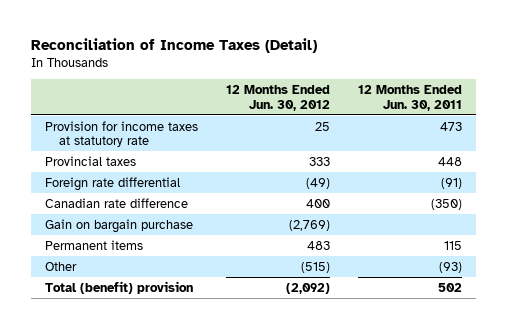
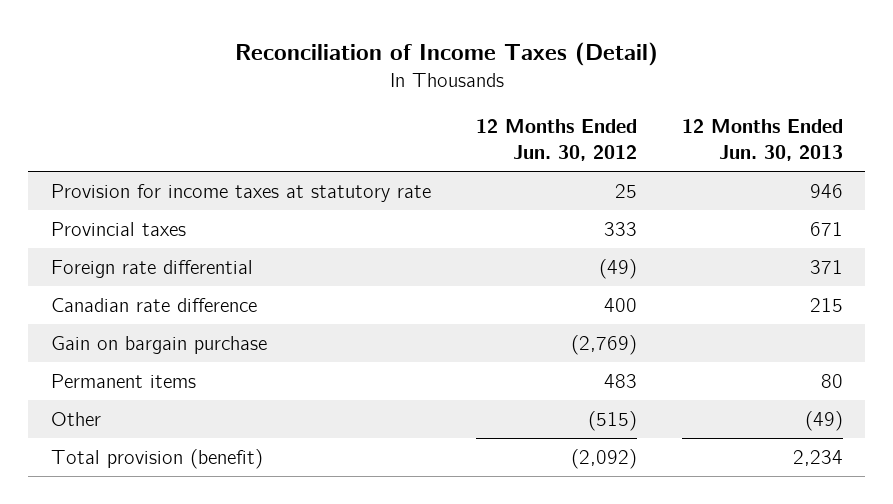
- | 12 Months Ended Jun. 30, 2012 | 12 Months Ended Jun. 30, 2011
+ | 12 Months Ended Jun. 30, 2012 | 12 Months Ended Jun. 30, 2013
- Total (benefit) provision | (2,092) | 502
+ Total provision (benefit) | (2,092) | 2,234

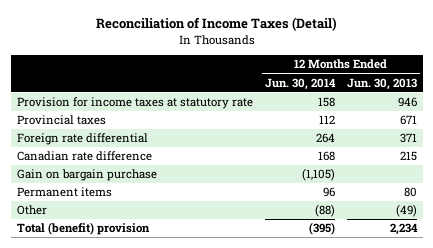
- | 12 Months Ended Jun. 30, 2012 | 12 Months Ended Jun. 30, 2013
+ | 12 Months Ended Jun. 30, 2014 | 12 Months Ended Jun. 30, 2013
- Total provision (benefit) | (2,092) | 2,234
+ Total (benefit) provision | (395) | 2,234

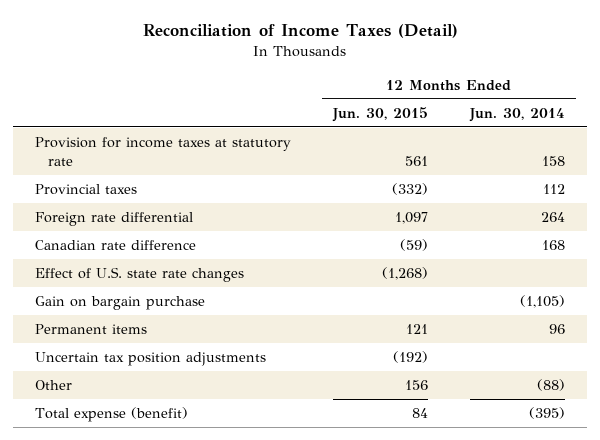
- | 12 Months Ended Jun. 30, 2014 | 12 Months Ended Jun. 30, 2013
+ | 12 Months Ended Jun. 30, 2015 | 12 Months Ended Jun. 30, 2014
+ Effect of U.S. state rate changes | (1,268) |
+ Uncertain tax position adjustments | (192) |
- Total (benefit) provision | (395) | 2,234
+ Total expense (benefit) | 84 | (395)

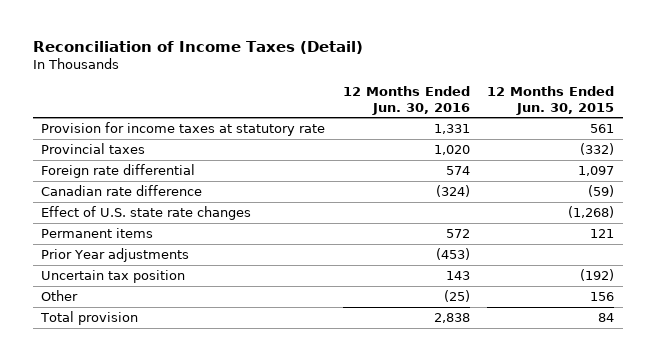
- | 12 Months Ended Jun. 30, 2015 | 12 Months Ended Jun. 30, 2014
+ | 12 Months Ended Jun. 30, 2016 | 12 Months Ended Jun. 30, 2015
- Gain on bargain purchase | | (1,105)
- Uncertain tax position adjustments | (192) |
+ Prior Year adjustments | (453) |
+ Uncertain tax position | 143 | (192)
- Total expense (benefit) | 84 | (395)
+ Total provision | 2,838 | 84

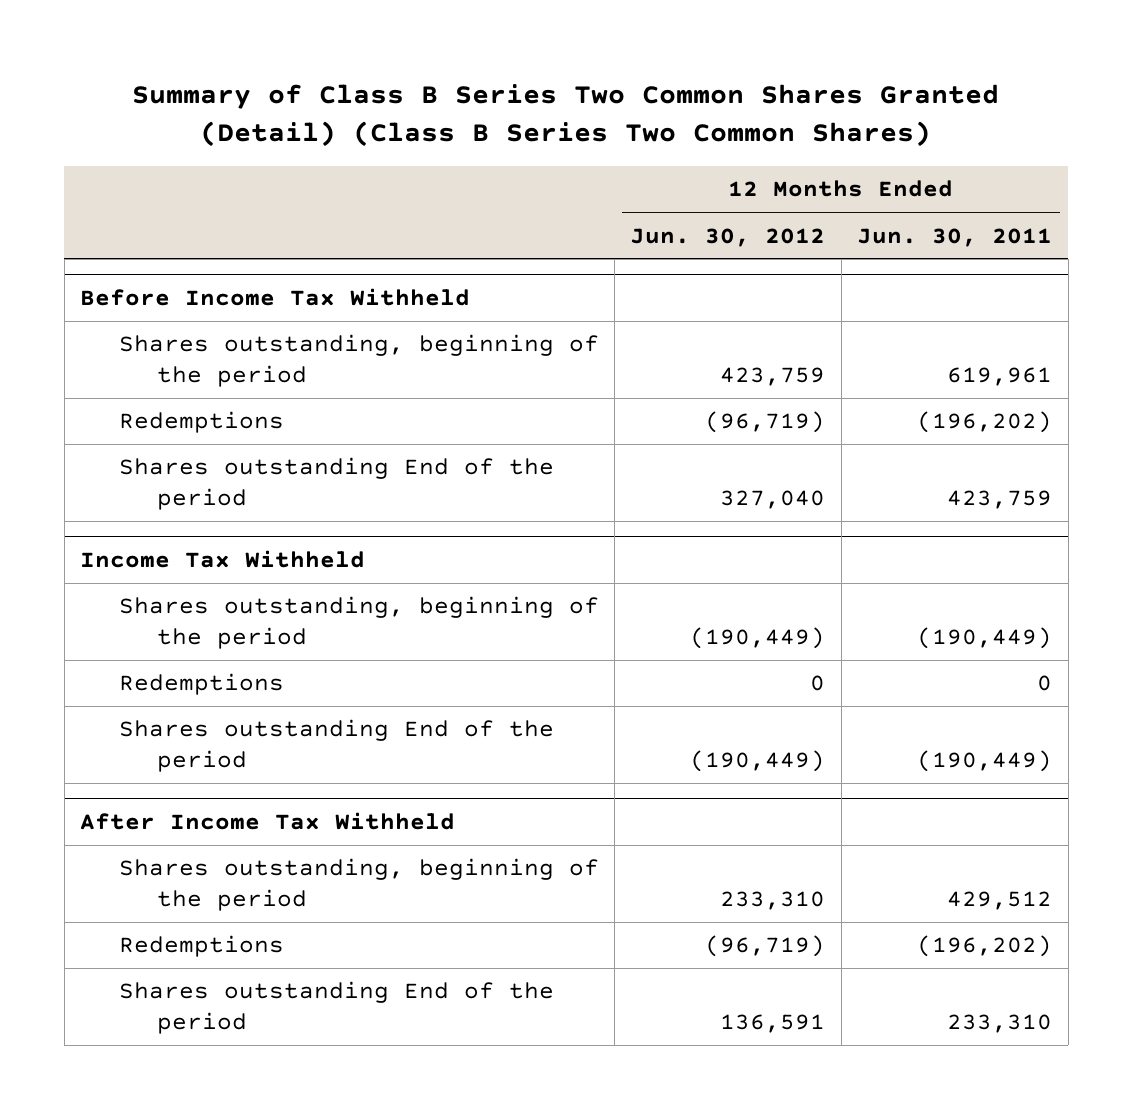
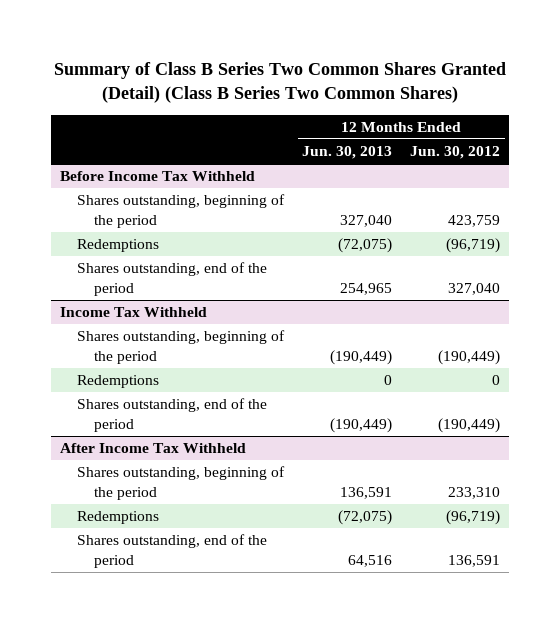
- | 12 Months Ended Jun. 30, 2012 | 12 Months Ended Jun. 30, 2011
+ | 12 Months Ended Jun. 30, 2013 | 12 Months Ended Jun. 30, 2012
@ Before Income Tax Withheld
- Shares outstanding End of the period | 327,040 | 423,759
+ Shares outstanding, end of the period | 254,965 | 327,040
@ Income Tax Withheld
- Shares outstanding End of the period | (190,449) | (190,449)
+ Shares outstanding, end of the period | (190,449) | (190,449)
@ After Income Tax Withheld
- Shares outstanding End of the period | 136,591 | 233,310
+ Shares outstanding, end of the period | 64,516 | 136,591

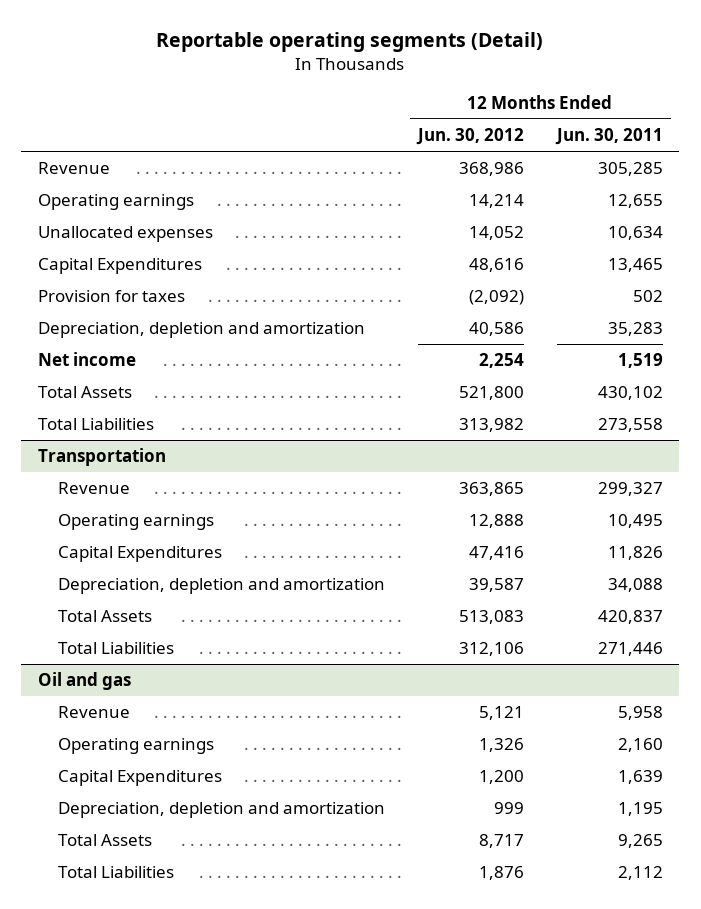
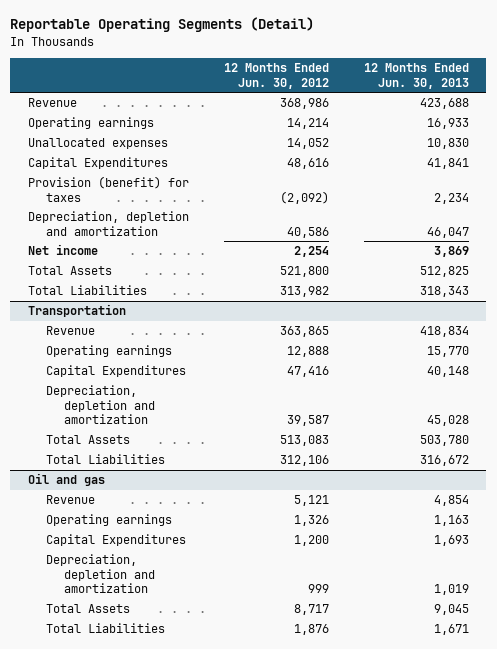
- Reportable operating segments (Detail)
+ Reportable Operating Segments (Detail)
- | 12 Months Ended Jun. 30, 2012 | 12 Months Ended Jun. 30, 2011
+ | 12 Months Ended Jun. 30, 2012 | 12 Months Ended Jun. 30, 2013
- Provision for taxes | (2,092) | 502
+ Provision (benefit) for taxes | (2,092) | 2,234

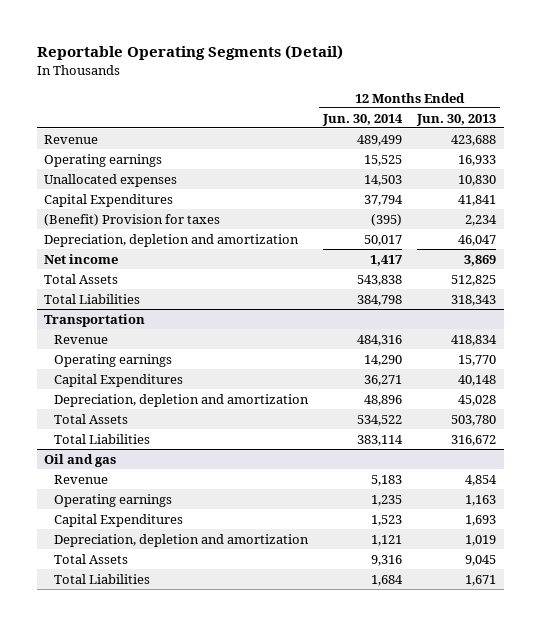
- | 12 Months Ended Jun. 30, 2012 | 12 Months Ended Jun. 30, 2013
+ | 12 Months Ended Jun. 30, 2014 | 12 Months Ended Jun. 30, 2013
- Provision (benefit) for taxes | (2,092) | 2,234
+ (Benefit) Provision for taxes | (395) | 2,234

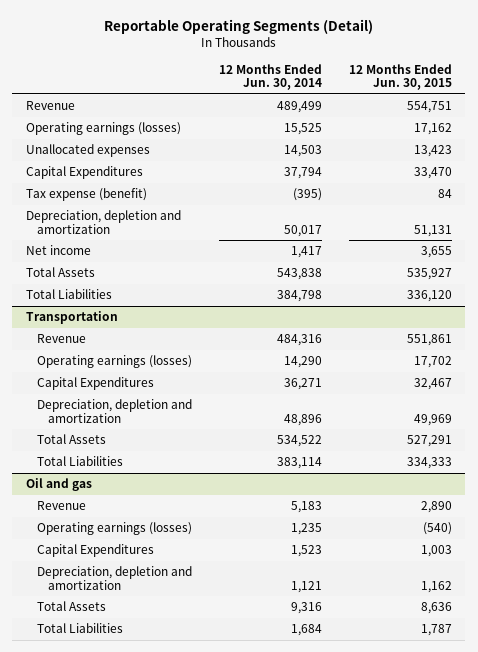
- | 12 Months Ended Jun. 30, 2014 | 12 Months Ended Jun. 30, 2013
+ | 12 Months Ended Jun. 30, 2014 | 12 Months Ended Jun. 30, 2015
- Operating earnings | 15,525 | 16,933
+ Operating earnings (losses) | 15,525 | 17,162
- (Benefit) Provision for taxes | (395) | 2,234
+ Tax expense (benefit) | (395) | 84
@ Transportation
- Operating earnings | 14,290 | 15,770
+ Operating earnings (losses) | 14,290 | 17,702
@ Oil and gas
- Operating earnings | 1,235 | 1,163
+ Operating earnings (losses) | 1,235 | (540)

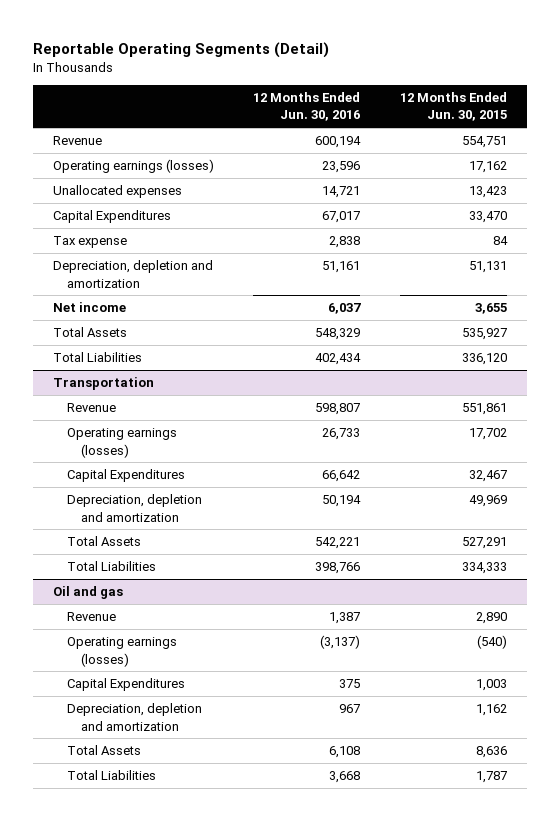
- | 12 Months Ended Jun. 30, 2014 | 12 Months Ended Jun. 30, 2015
+ | 12 Months Ended Jun. 30, 2016 | 12 Months Ended Jun. 30, 2015
- Tax expense (benefit) | (395) | 84
+ Tax expense | 2,838 | 84

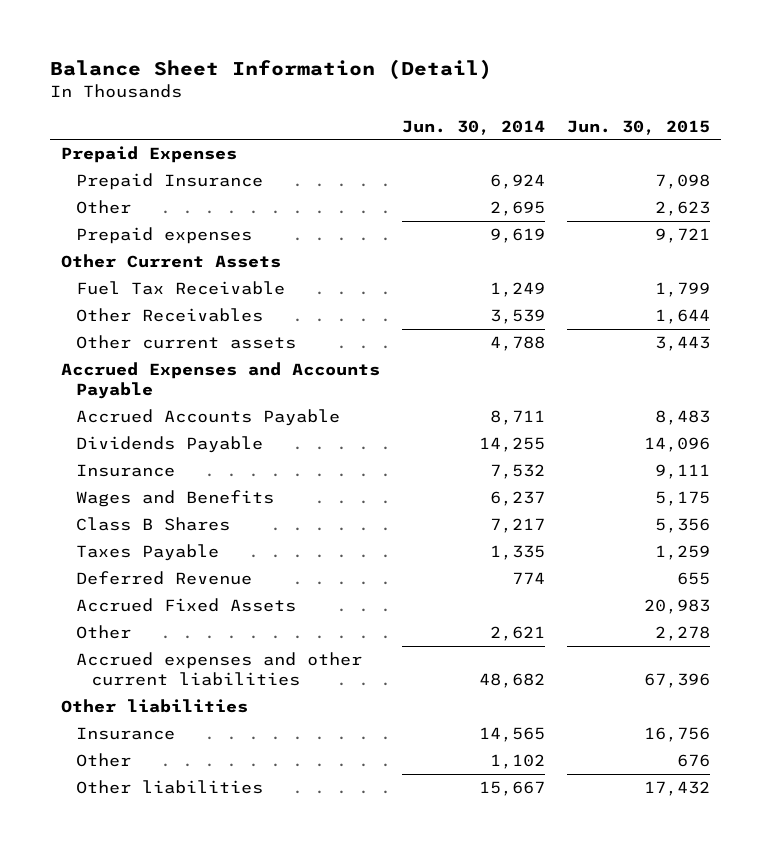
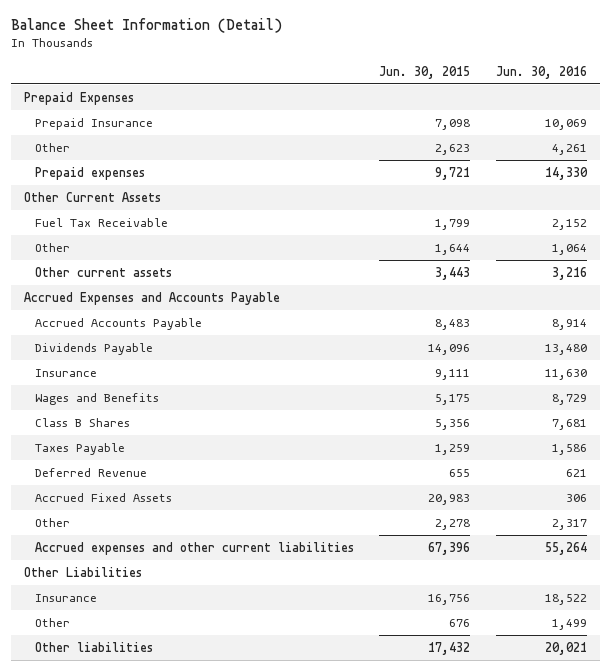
- | Jun. 30, 2014 | Jun. 30, 2015
+ | Jun. 30, 2015 | Jun. 30, 2016
- Other Receivables | 3,539 | 1,644
+ Other | 1,644 | 1,064
- Other liabilities
+ Other Liabilities

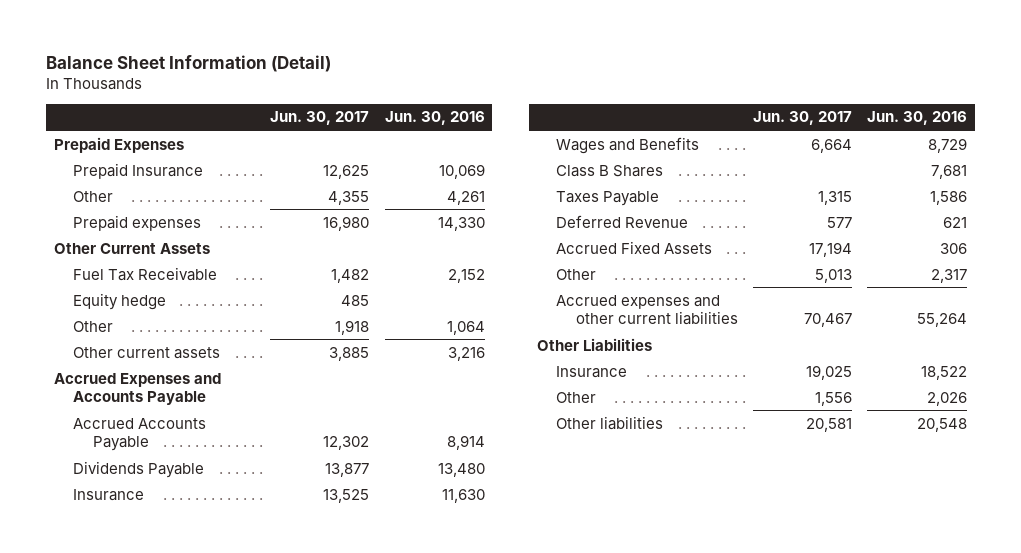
- | Jun. 30, 2015 | Jun. 30, 2016
+ | Jun. 30, 2017 | Jun. 30, 2016
+ Equity hedge | 485 |
- Other | 676 | 1,499
- Other liabilities | 17,432 | 20,021
+ Other | 1,556 | 2,026
+ Other liabilities | 20,581 | 20,548

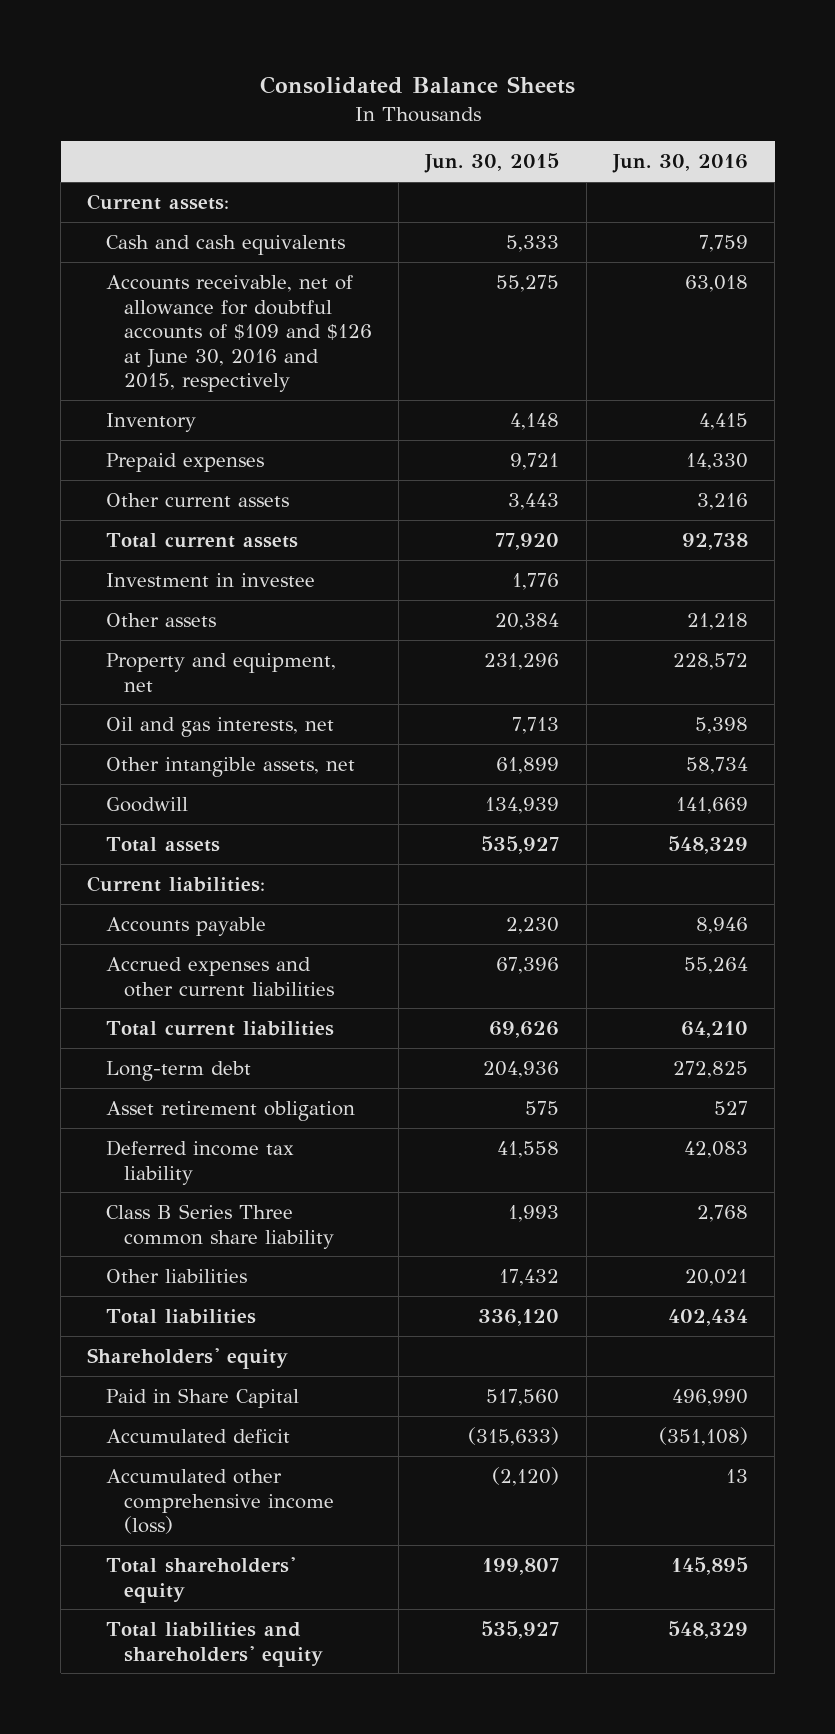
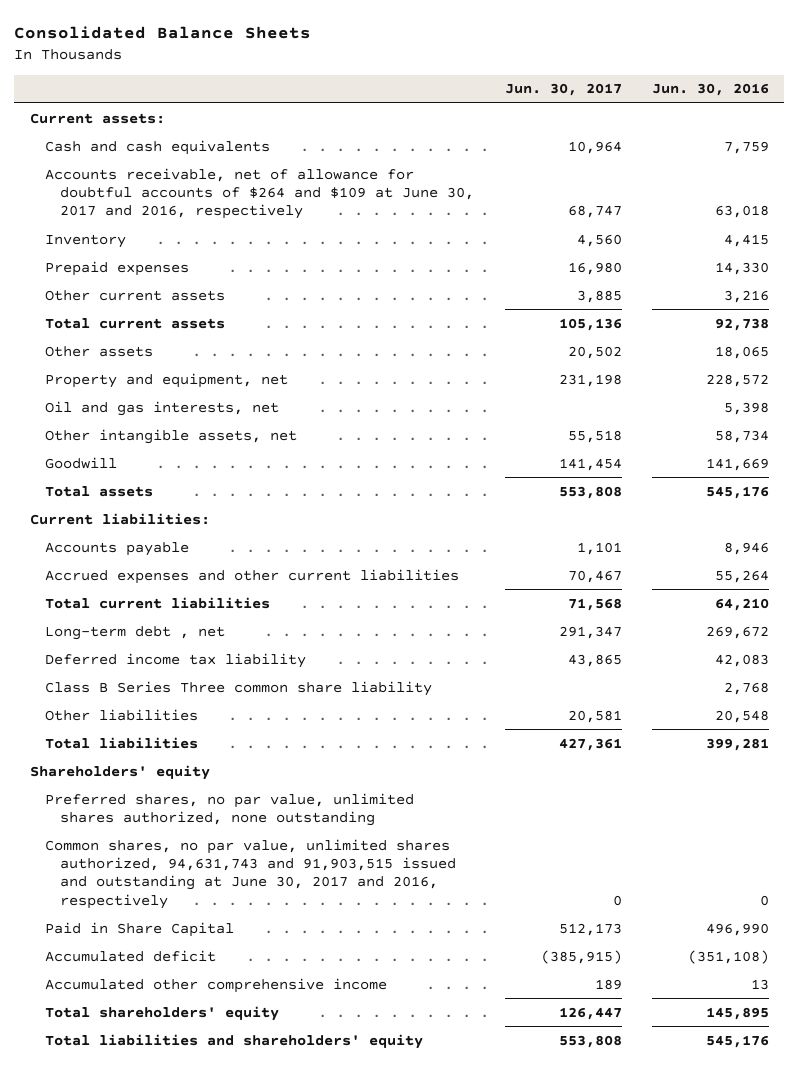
- | Jun. 30, 2015 | Jun. 30, 2016
+ | Jun. 30, 2017 | Jun. 30, 2016
- Accounts receivable, net of allowance for doubtful accounts of $109 and $126 at June 30, 2016 and 2015, respectively | 55,275 | 63,018
+ Accounts receivable, net of allowance for doubtful accounts of $264 and $109 at June 30, 2017 and 2016, respectively | 68,747 | 63,018
- Investment in investee | 1,776 |
- Other assets | 20,384 | 21,218
+ Other assets | 20,502 | 18,065
- Total assets | 535,927 | 548,329
+ Total assets | 553,808 | 545,176
- Long-term debt | 204,936 | 272,825
- Asset retirement obligation | 575 | 527
+ Long-term debt , net | 291,347 | 269,672
- Other liabilities | 17,432 | 20,021
- Total liabilities | 336,120 | 402,434
+ Other liabilities | 20,581 | 20,548
+ Total liabilities | 427,361 | 399,281
+ Preferred shares, no par value, unlimited shares authorized, none outstanding
+ Common shares, no par value, unlimited shares authorized, 94,631,743 and 91,903,515 issued and outstanding at June 30, 2017 and 2016, respectively | 0 | 0
- Accumulated other comprehensive income (loss) | (2,120) | 13
+ Accumulated other comprehensive income | 189 | 13
- Total liabilities and shareholders' equity | 535,927 | 548,329
+ Total liabilities and shareholders' equity | 553,808 | 545,176

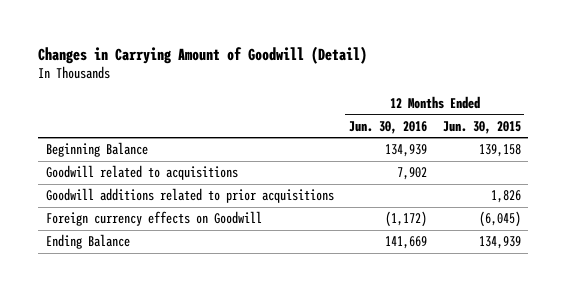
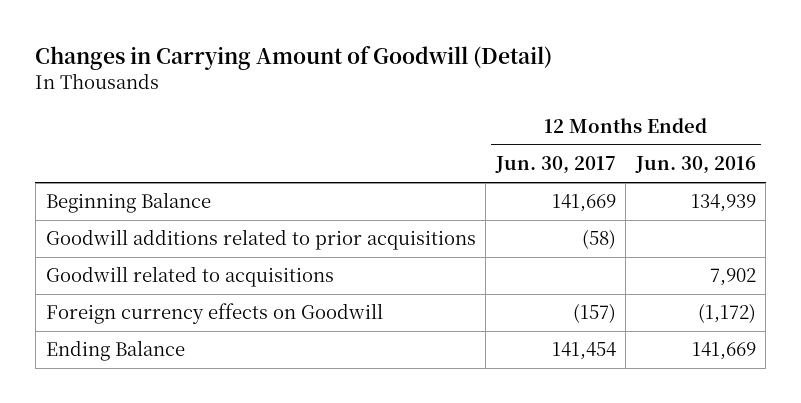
- | 12 Months Ended Jun. 30, 2016 | 12 Months Ended Jun. 30, 2015
+ | 12 Months Ended Jun. 30, 2017 | 12 Months Ended Jun. 30, 2016
moved down: Goodwill related to acquisitions | | 7,902

